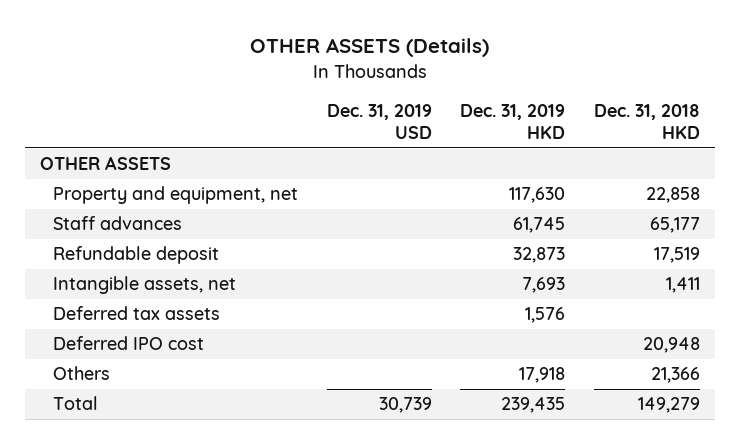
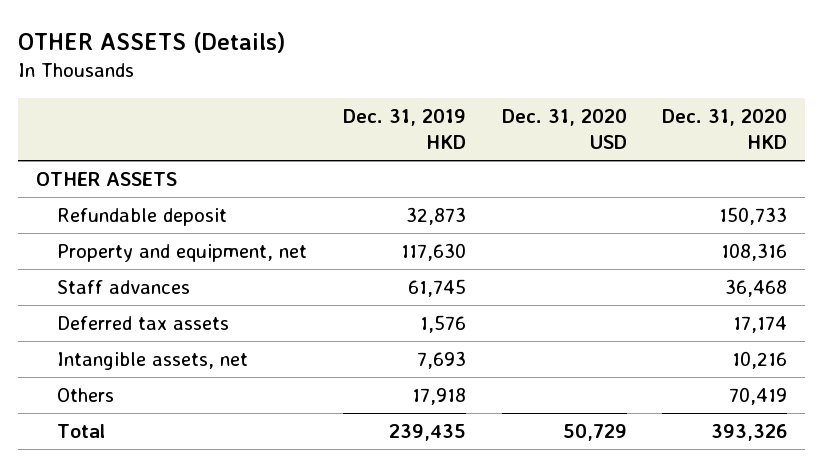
- | Dec. 31, 2019 USD | Dec. 31, 2019 HKD | Dec. 31, 2018 HKD
+ | Dec. 31, 2019 HKD | Dec. 31, 2020 USD | Dec. 31, 2020 HKD
moved up: Refundable deposit | 32,873 | | 150,733
- Deferred IPO cost | | | 20,948
moved down: Intangible assets, net | 7,693 | | 10,216

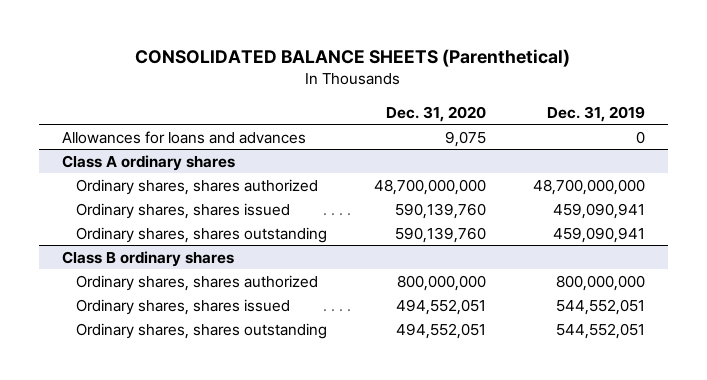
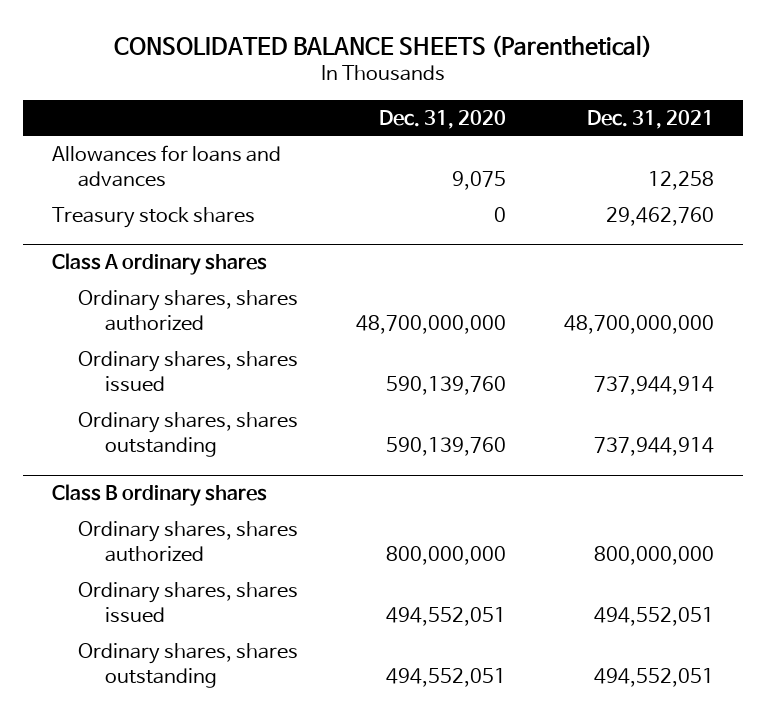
- | Dec. 31, 2020 | Dec. 31, 2019
+ | Dec. 31, 2020 | Dec. 31, 2021
+ Treasury stock shares | 0 | 29,462,760

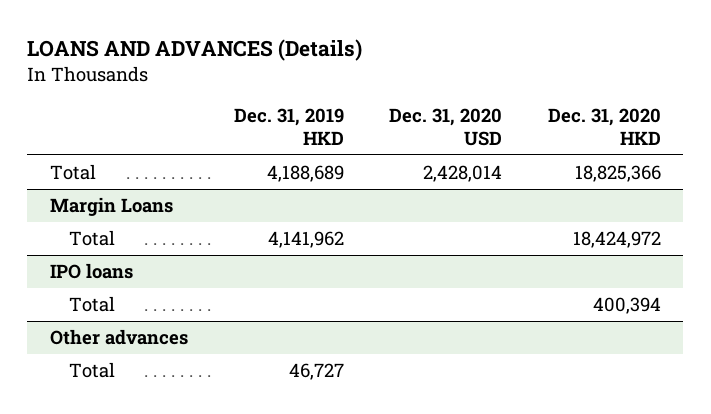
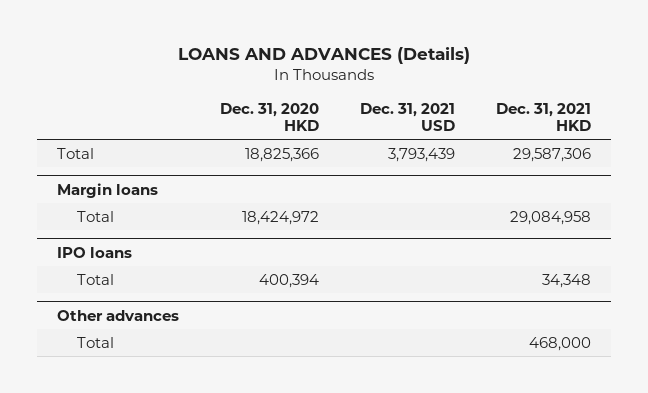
- | Dec. 31, 2019 HKD | Dec. 31, 2020 USD | Dec. 31, 2020 HKD
+ | Dec. 31, 2020 HKD | Dec. 31, 2021 USD | Dec. 31, 2021 HKD
- Margin Loans
+ Margin loans

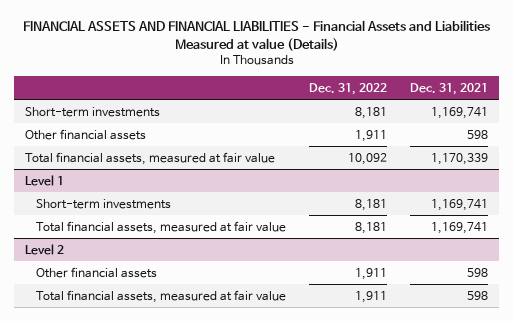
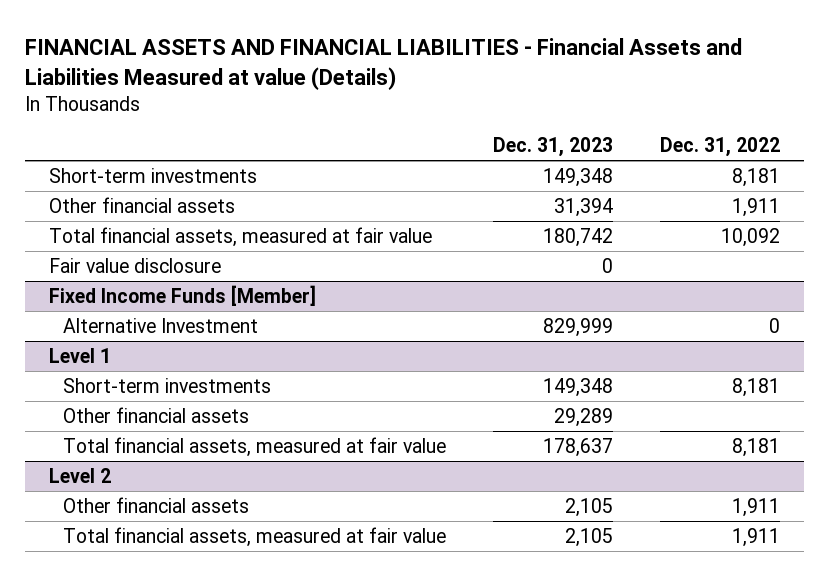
- | Dec. 31, 2022 | Dec. 31, 2021
+ | Dec. 31, 2023 | Dec. 31, 2022
+ Fair value disclosure | 0 |
+ Fixed Income Funds [Member]
+ Alternative Investment | 829,999 | 0
@ Level 1
+ Other financial assets | 29,289 |

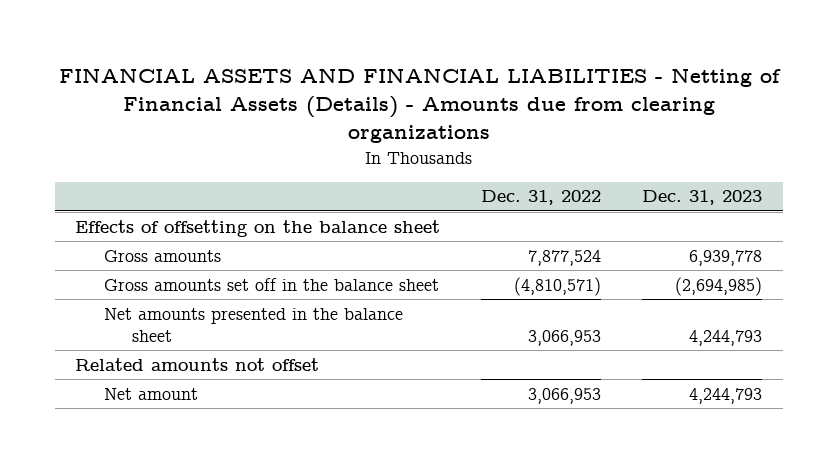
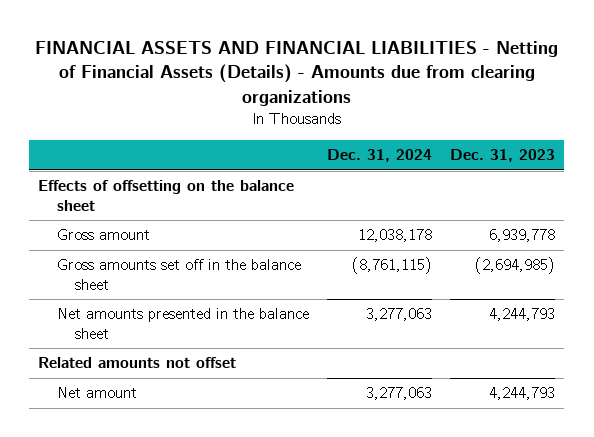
- | Dec. 31, 2022 | Dec. 31, 2023
+ | Dec. 31, 2024 | Dec. 31, 2023
- Gross amounts | 7,877,524 | 6,939,778
+ Gross amount | 12,038,178 | 6,939,778

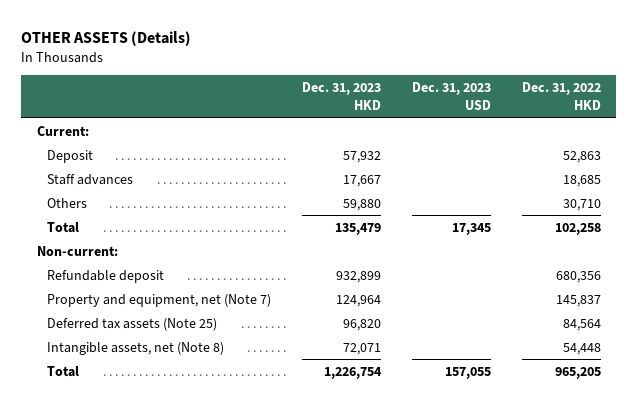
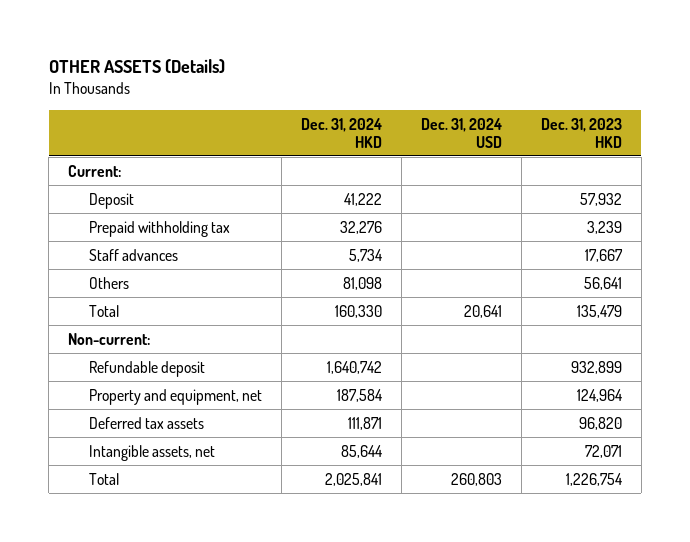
- | Dec. 31, 2023 HKD | Dec. 31, 2023 USD | Dec. 31, 2022 HKD
+ | Dec. 31, 2024 HKD | Dec. 31, 2024 USD | Dec. 31, 2023 HKD
+ Prepaid withholding tax | 32,276 | | 3,239
- Others | 59,880 | | 30,710
+ Others | 81,098 | | 56,641
- Property and equipment, net (Note 7) | 124,964 | | 145,837
- Deferred tax assets (Note 25) | 96,820 | | 84,564
- Intangible assets, net (Note 8) | 72,071 | | 54,448
+ Property and equipment, net | 187,584 | | 124,964
+ Deferred tax assets | 111,871 | | 96,820
+ Intangible assets, net | 85,644 | | 72,071

